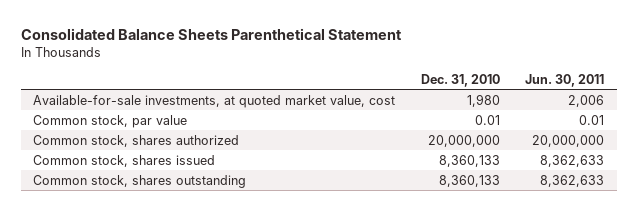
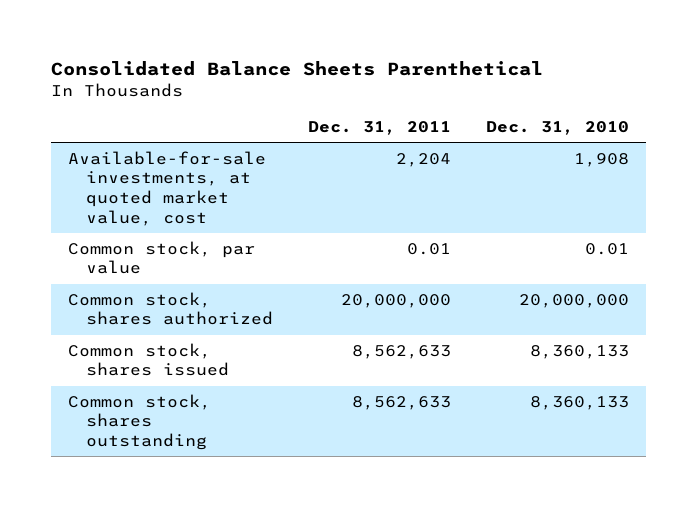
- Consolidated Balance Sheets Parenthetical Statement
+ Consolidated Balance Sheets Parenthetical
- | Dec. 31, 2010 | Jun. 30, 2011
+ | Dec. 31, 2011 | Dec. 31, 2010
- Available-for-sale investments, at quoted market value, cost | 1,980 | 2,006
+ Available-for-sale investments, at quoted market value, cost | 2,204 | 1,908

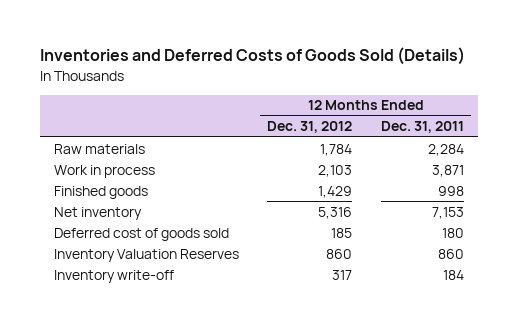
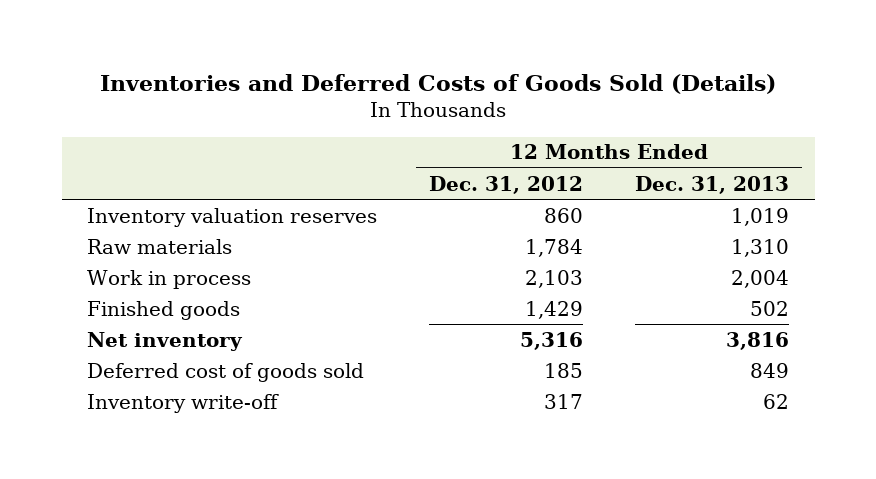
- | 12 Months Ended Dec. 31, 2012 | 12 Months Ended Dec. 31, 2011
+ | 12 Months Ended Dec. 31, 2012 | 12 Months Ended Dec. 31, 2013
+ Inventory valuation reserves | 860 | 1,019
- Inventory Valuation Reserves | 860 | 860

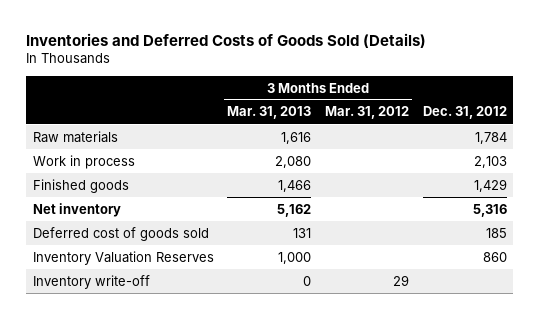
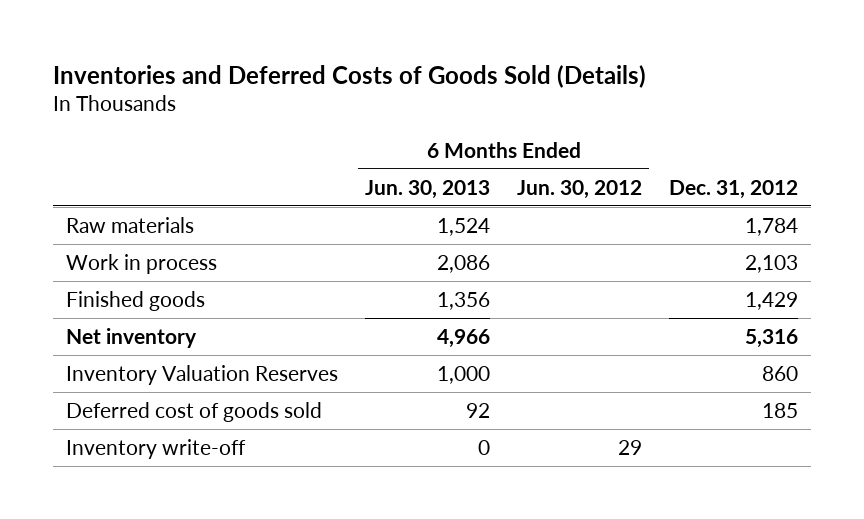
- | 3 Months Ended Mar. 31, 2013 | 3 Months Ended Mar. 31, 2012 | Dec. 31, 2012
+ | 6 Months Ended Jun. 30, 2013 | 6 Months Ended Jun. 30, 2012 | Dec. 31, 2012
moved down: Deferred cost of goods sold | 92 | | 185

